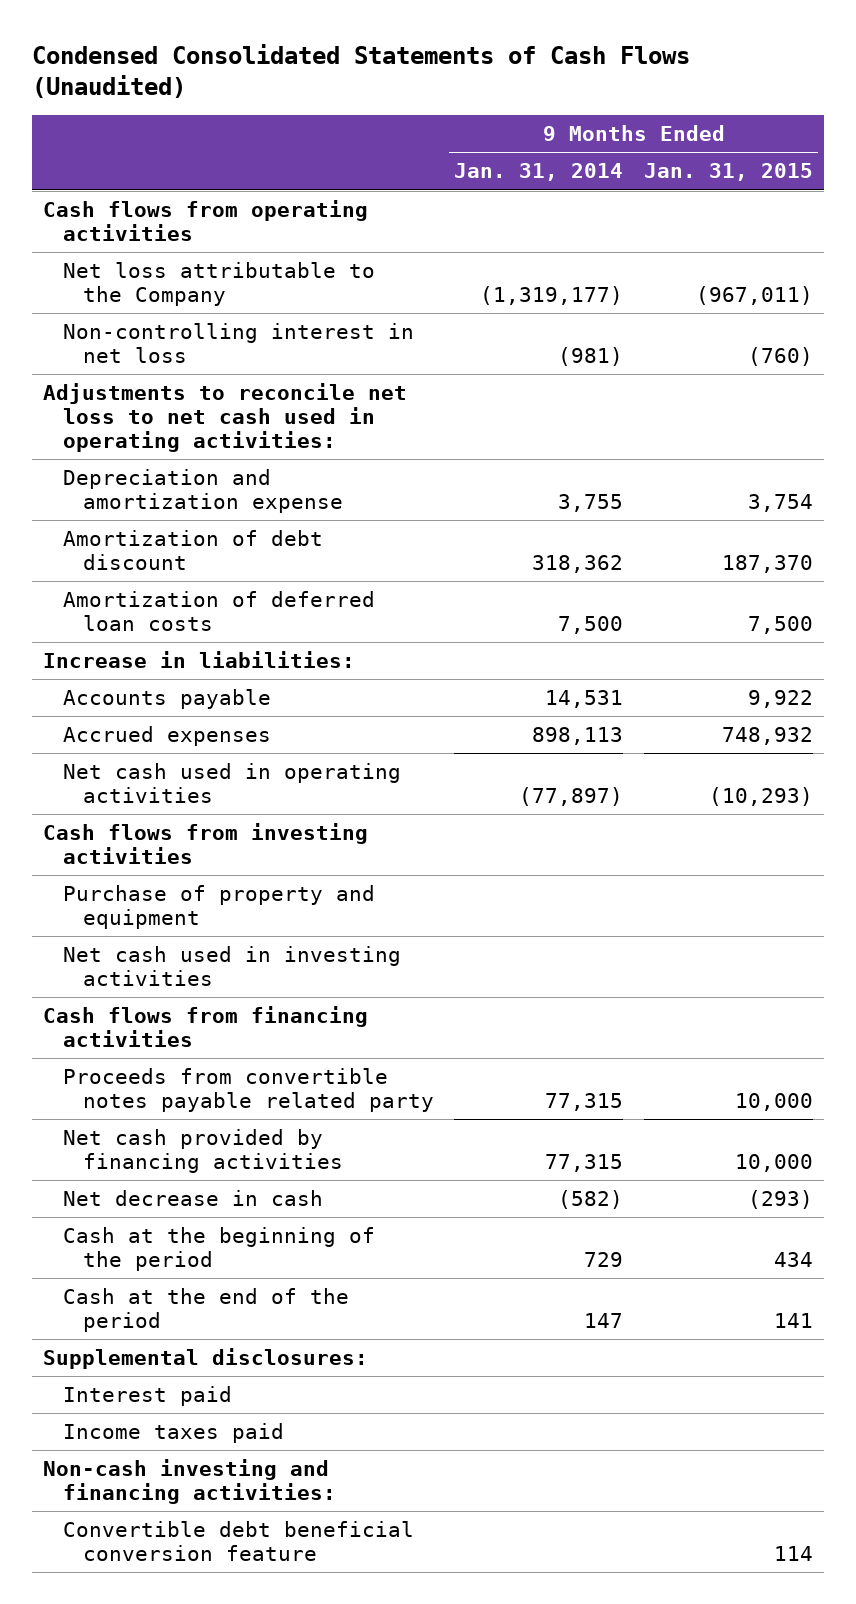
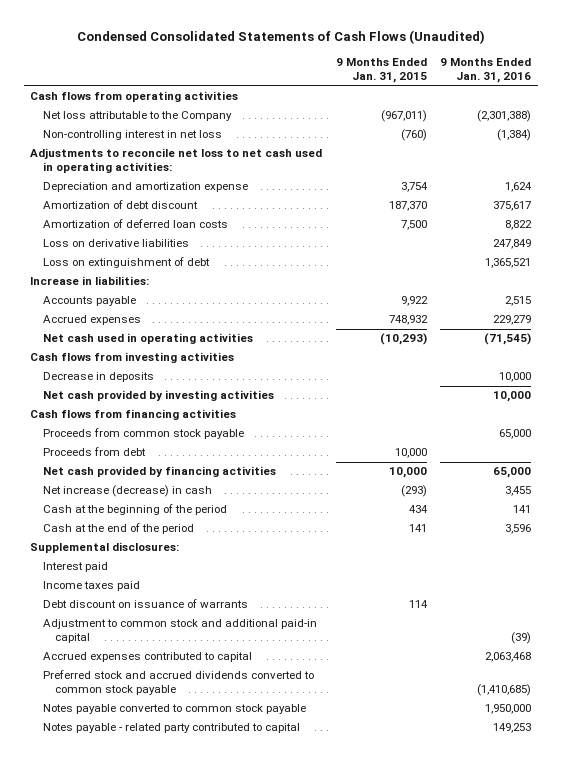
- | 9 Months Ended Jan. 31, 2014 | 9 Months Ended Jan. 31, 2015
+ | 9 Months Ended Jan. 31, 2015 | 9 Months Ended Jan. 31, 2016
+ Loss on derivative liabilities | | 247,849
+ Loss on extinguishment of debt | | 1,365,521
- Purchase of property and equipment
- Net cash used in investing activities
+ Decrease in deposits | | 10,000
+ Net cash provided by investing activities | | 10,000
- Proceeds from convertible notes payable related party | 77,315 | 10,000
+ Proceeds from common stock payable | | 65,000
+ Proceeds from debt | 10,000 |
- Net decrease in cash | (582) | (293)
+ Net increase (decrease) in cash | (293) | 3,455
- Non-cash investing and financing activities:
- Convertible debt beneficial conversion feature | | 114
+ Debt discount on issuance of warrants | 114 |
+ Adjustment to common stock and additional paid-in capital | | (39)
+ Accrued expenses contributed to capital | | 2,063,468
+ Preferred stock and accrued dividends converted to common stock payable | | (1,410,685)
+ Notes payable converted to common stock payable | | 1,950,000
+ Notes payable - related party contributed to capital | | 149,253

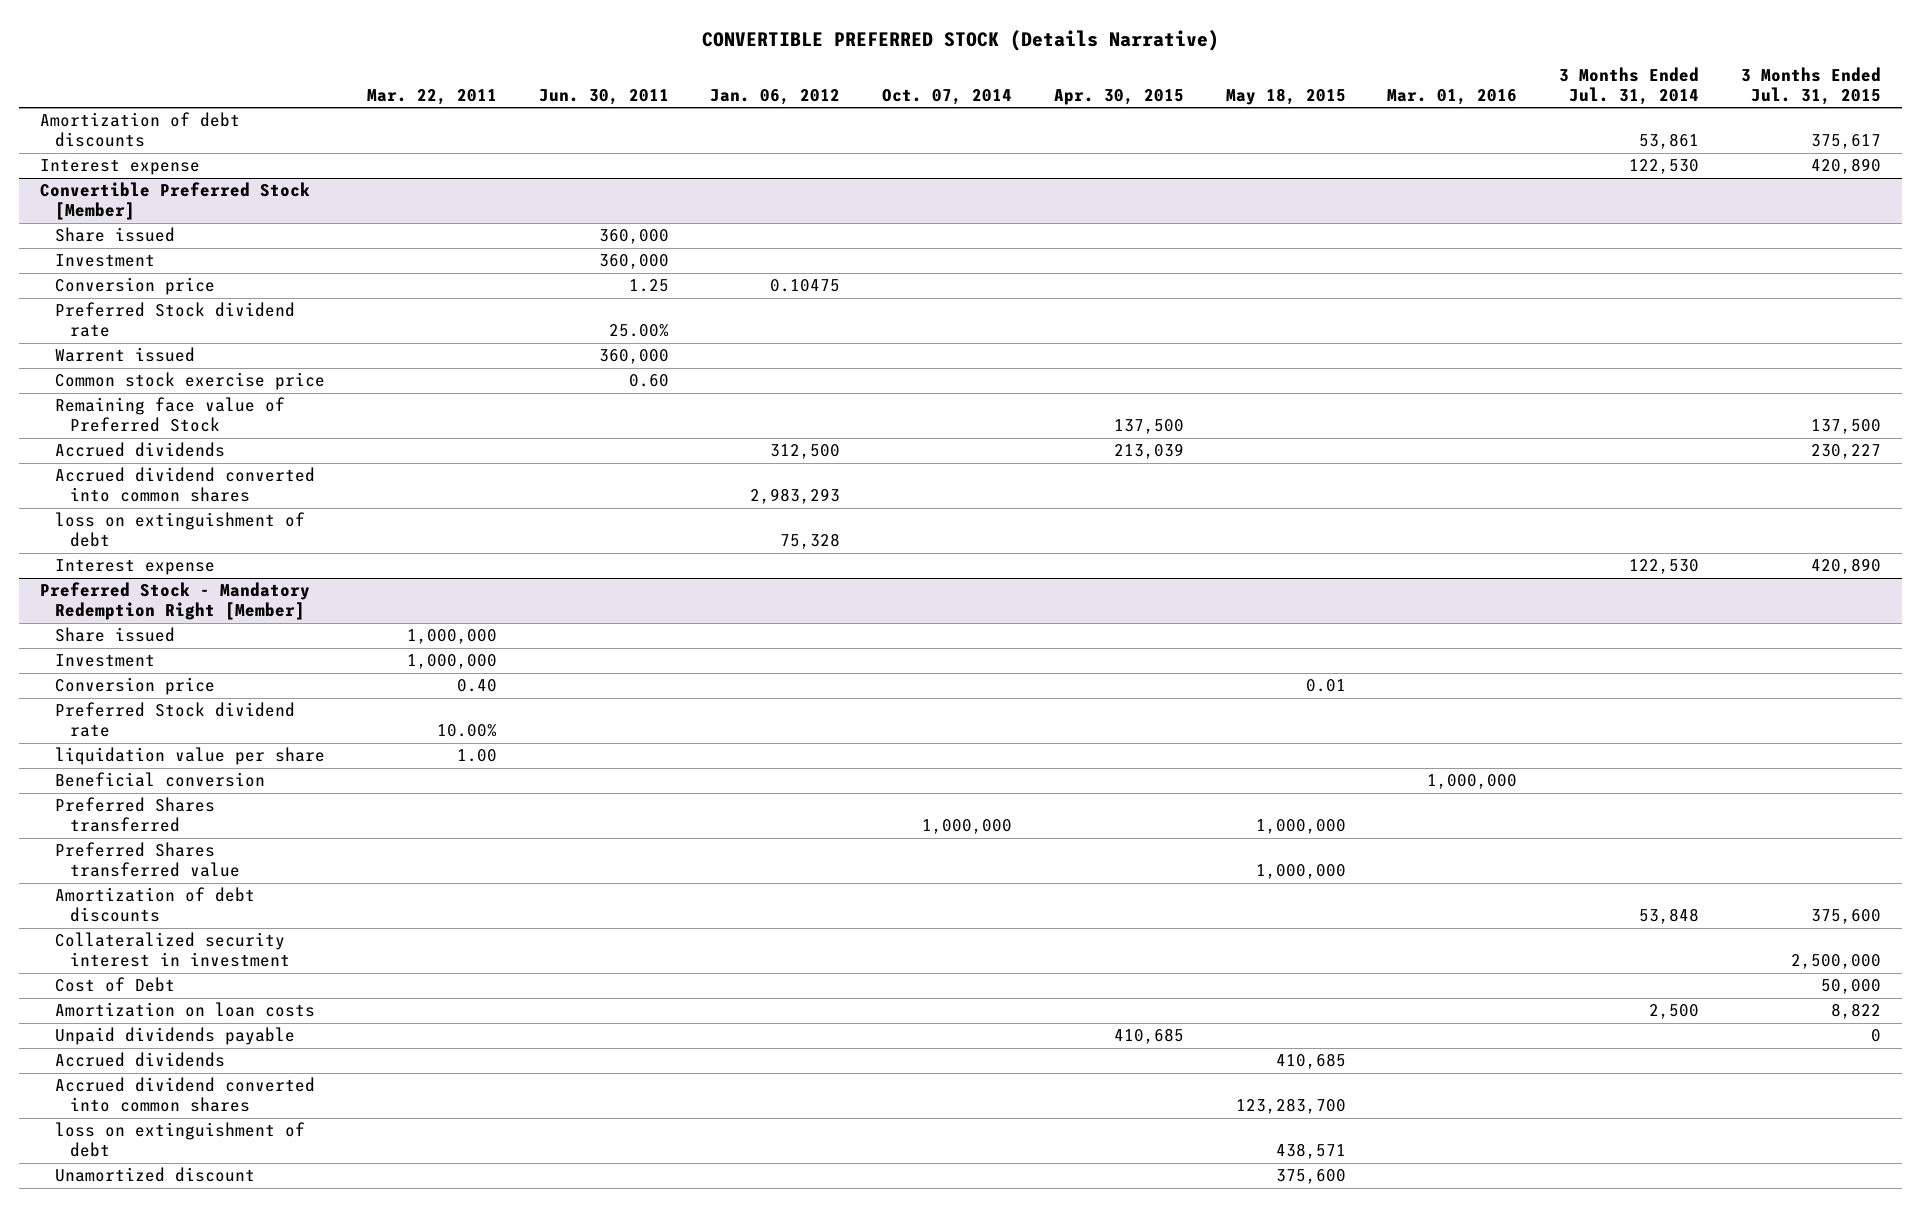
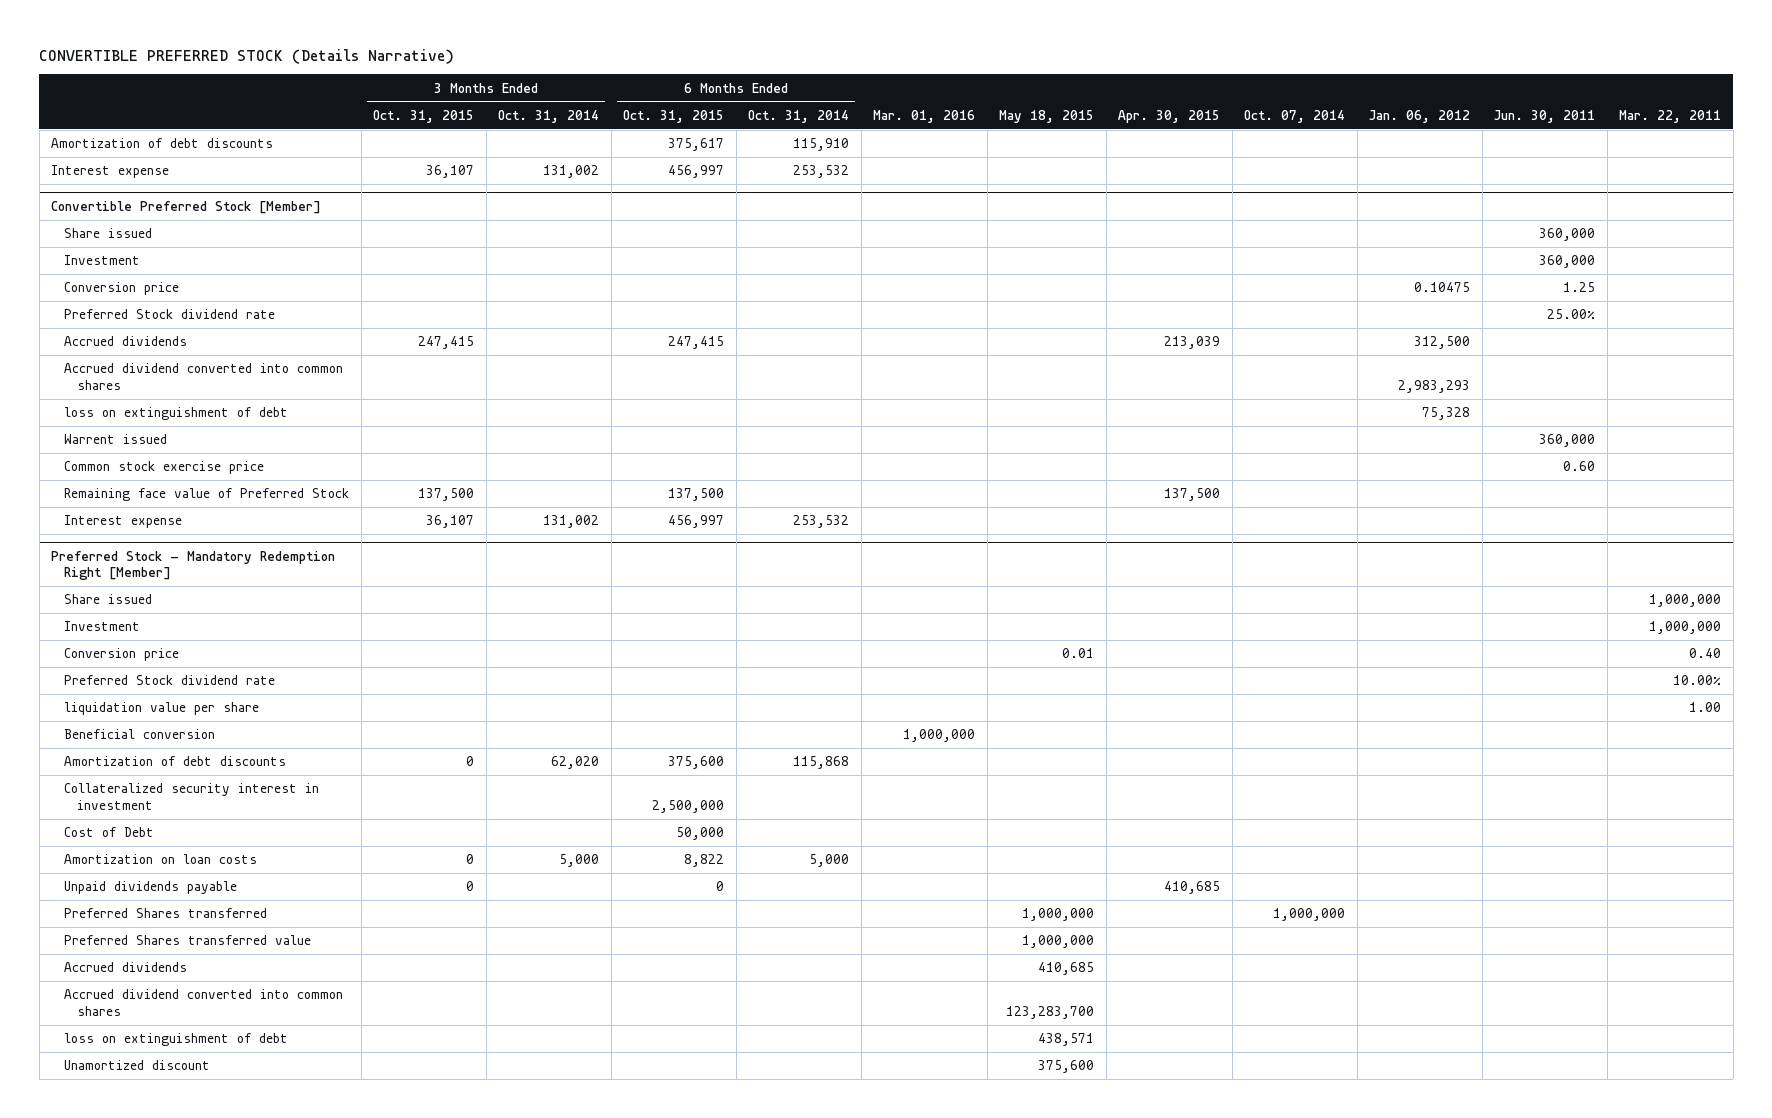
- | Mar. 22, 2011 | Jun. 30, 2011 | Jan. 06, 2012 | Oct. 07, 2014 | Apr. 30, 2015 | May 18, 2015 | Mar. 01, 2016 | 3 Months Ended Jul. 31, 2014 | 3 Months Ended Jul. 31, 2015
+ | 3 Months Ended Oct. 31, 2015 | 3 Months Ended Oct. 31, 2014 | 6 Months Ended Oct. 31, 2015 | 6 Months Ended Oct. 31, 2014 | Mar. 01, 2016 | May 18, 2015 | Apr. 30, 2015 | Oct. 07, 2014 | Jan. 06, 2012 | Jun. 30, 2011 | Mar. 22, 2011
@ Convertible Preferred Stock [Member]
moved down: Warrent issued | | | | | | | | | | 360,000 |
moved down: Common stock exercise price | | | | | | | | | | 0.60 |
moved down: Remaining face value of Preferred Stock | 137,500 | | 137,500 | | | | 137,500 | | | |
@ Preferred Stock - Mandatory Redemption Right [Member]
moved down: Preferred Shares transferred | | | | | | 1,000,000 | | 1,000,000 | | |
moved down: Preferred Shares transferred value | | | | | | 1,000,000 | | | | |

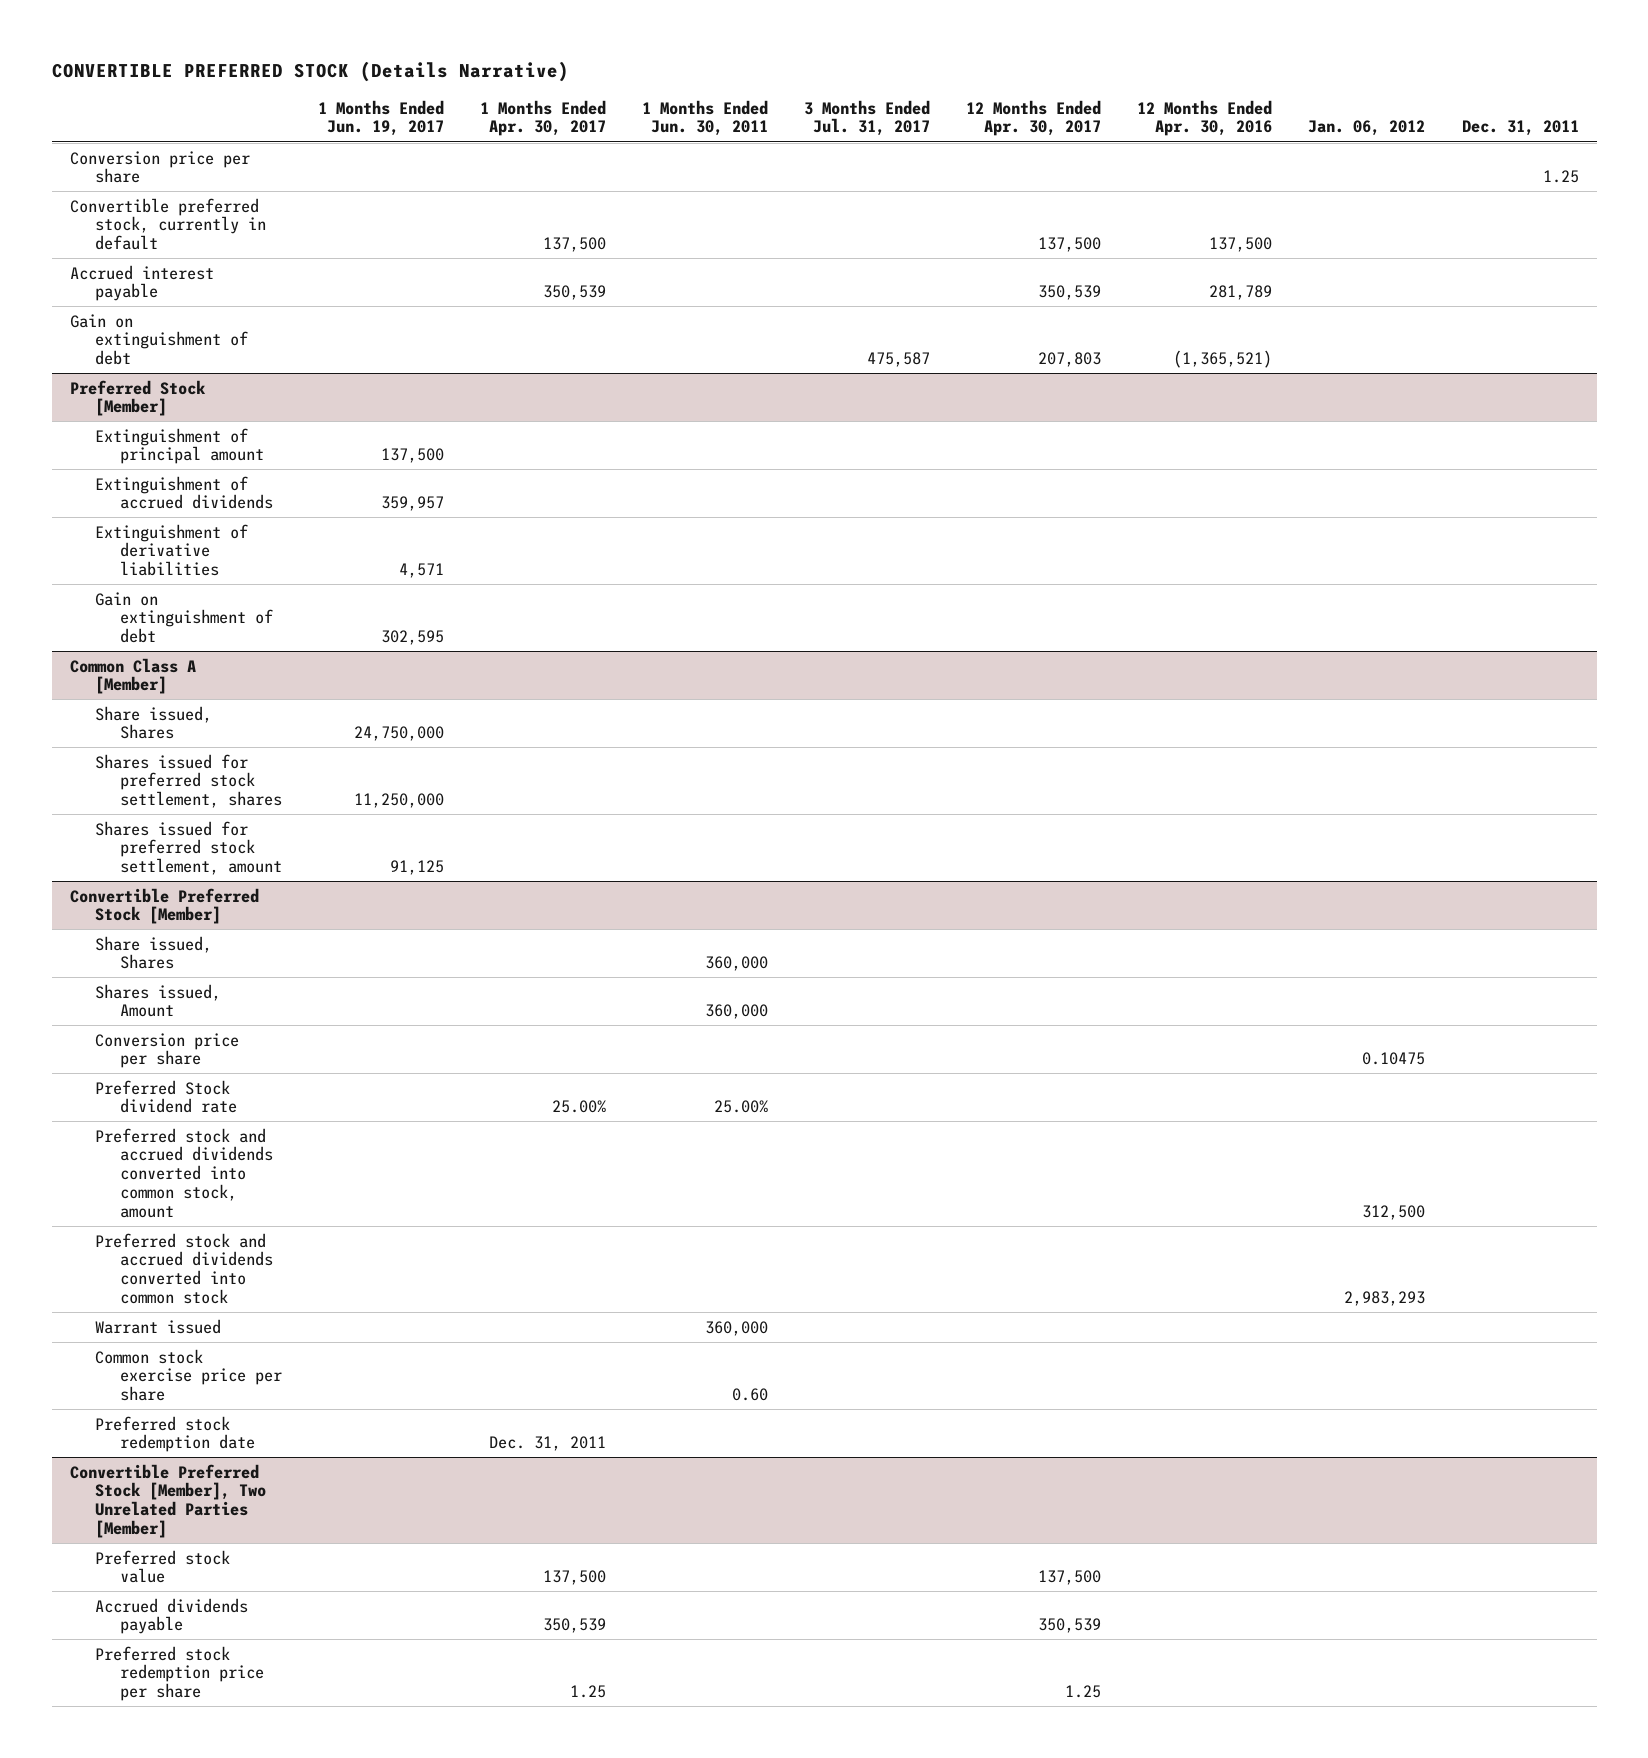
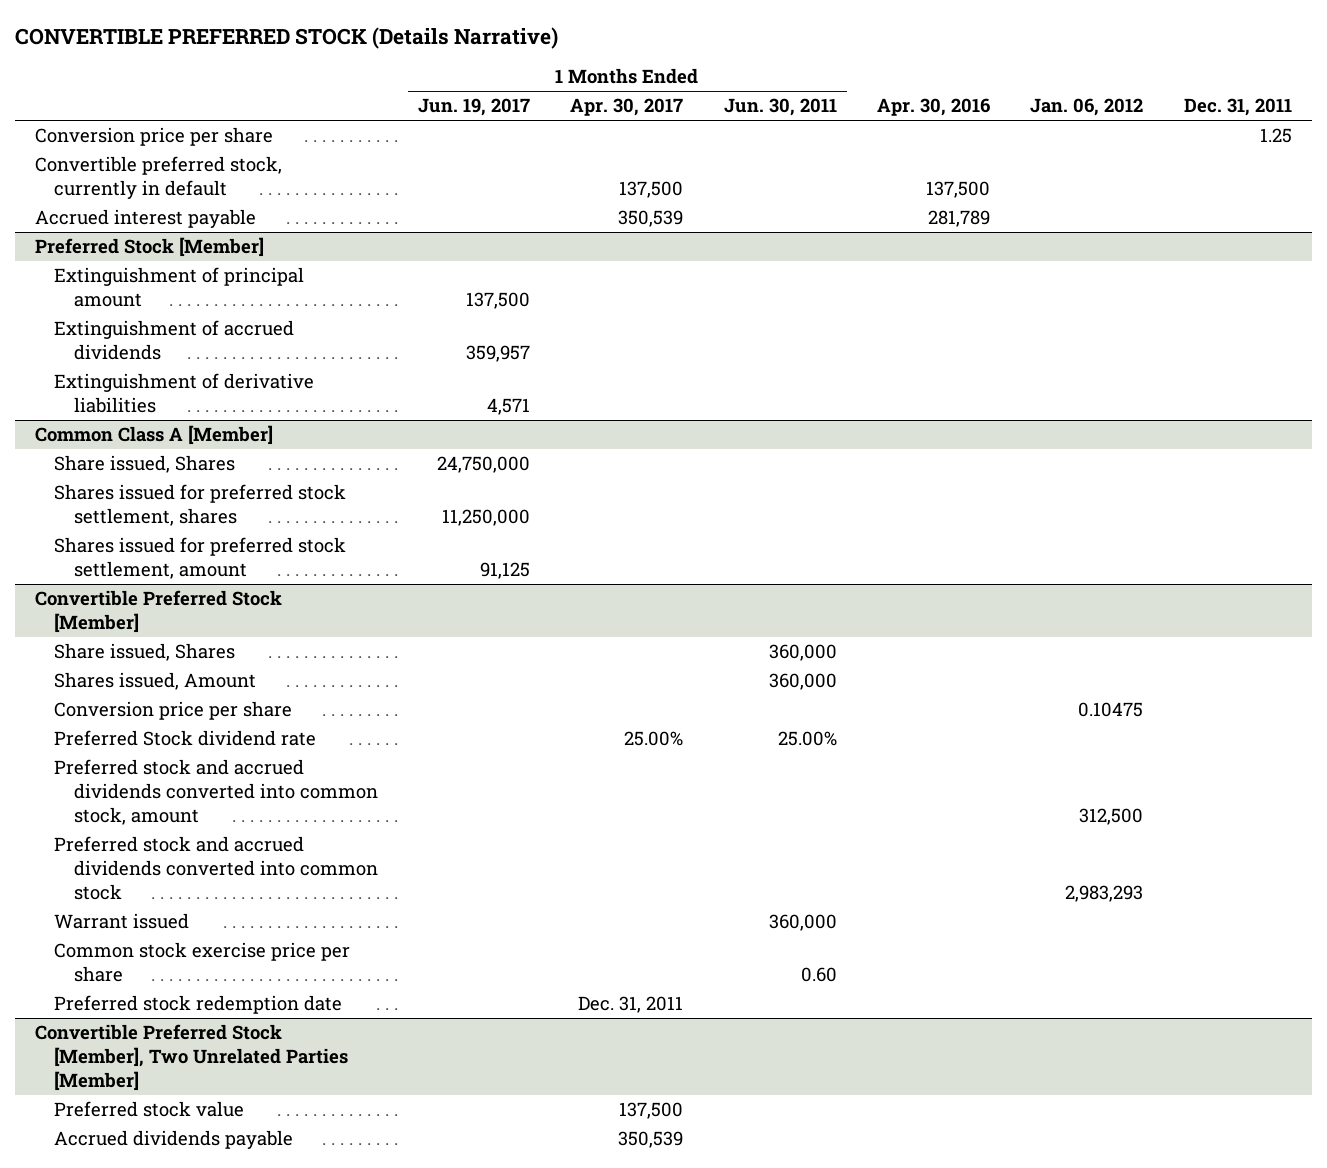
- | 1 Months Ended Jun. 19, 2017 | 1 Months Ended Apr. 30, 2017 | 1 Months Ended Jun. 30, 2011 | 3 Months Ended Jul. 31, 2017 | 12 Months Ended Apr. 30, 2017 | 12 Months Ended Apr. 30, 2016 | Jan. 06, 2012 | Dec. 31, 2011
+ | 1 Months Ended Jun. 19, 2017 | 1 Months Ended Apr. 30, 2017 | 1 Months Ended Jun. 30, 2011 | Apr. 30, 2016 | Jan. 06, 2012 | Dec. 31, 2011
- Gain on extinguishment of debt | | | | 475,587 | 207,803 | (1,365,521) | |
@ Preferred Stock [Member]
- Gain on extinguishment of debt | 302,595 | | | | | | |
@ Convertible Preferred Stock [Member], Two Unrelated Parties [Member]
- Preferred stock redemption price per share | | 1.25 | | | 1.25 | | |

